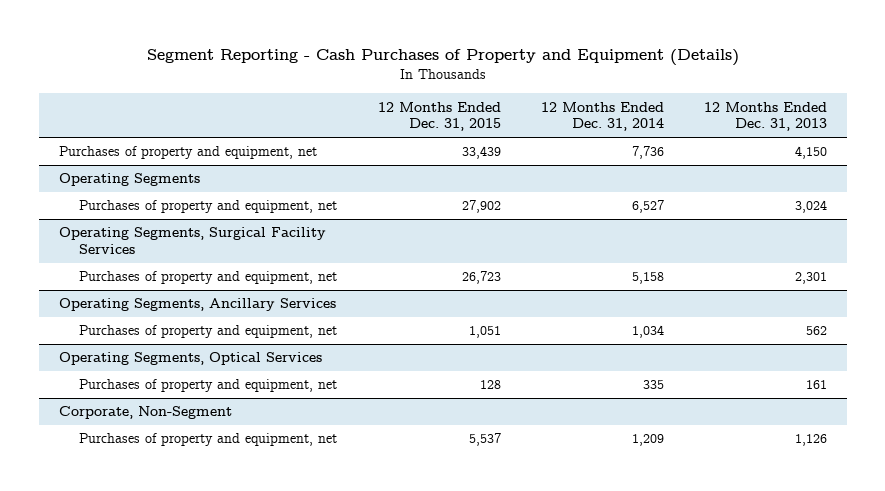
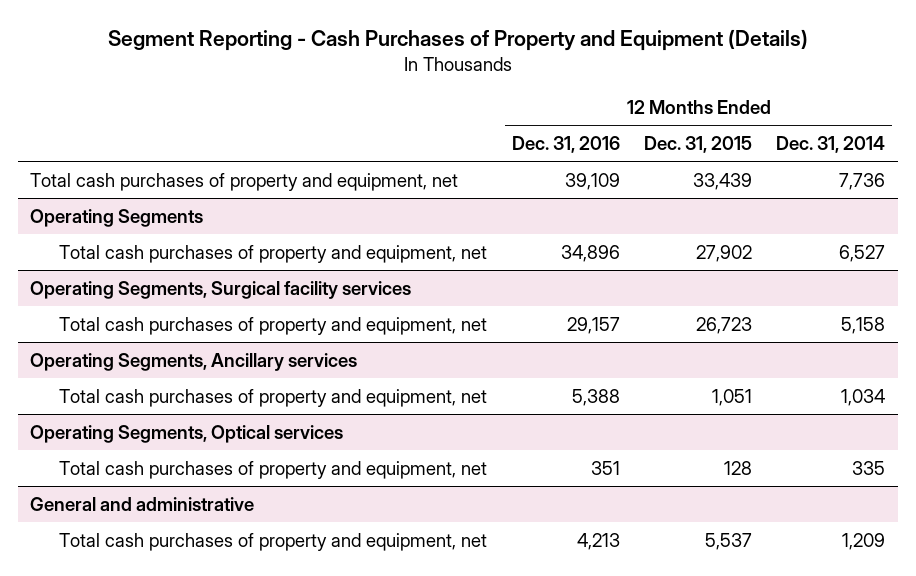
- | 12 Months Ended Dec. 31, 2015 | 12 Months Ended Dec. 31, 2014 | 12 Months Ended Dec. 31, 2013
+ | 12 Months Ended Dec. 31, 2016 | 12 Months Ended Dec. 31, 2015 | 12 Months Ended Dec. 31, 2014
- Purchases of property and equipment, net | 33,439 | 7,736 | 4,150
+ Total cash purchases of property and equipment, net | 39,109 | 33,439 | 7,736
@ Operating Segments
- Purchases of property and equipment, net | 27,902 | 6,527 | 3,024
- Operating Segments, Surgical Facility Services
- Purchases of property and equipment, net | 26,723 | 5,158 | 2,301
- Operating Segments, Ancillary Services
- Purchases of property and equipment, net | 1,051 | 1,034 | 562
- Operating Segments, Optical Services
- Purchases of property and equipment, net | 128 | 335 | 161
- Corporate, Non-Segment
- Purchases of property and equipment, net | 5,537 | 1,209 | 1,126
@ Operating Segments
+ Total cash purchases of property and equipment, net | 34,896 | 27,902 | 6,527
+ Operating Segments, Surgical facility services
+ Total cash purchases of property and equipment, net | 29,157 | 26,723 | 5,158
+ Operating Segments, Ancillary services
+ Total cash purchases of property and equipment, net | 5,388 | 1,051 | 1,034
+ Operating Segments, Optical services
+ Total cash purchases of property and equipment, net | 351 | 128 | 335
+ General and administrative
+ Total cash purchases of property and equipment, net | 4,213 | 5,537 | 1,209

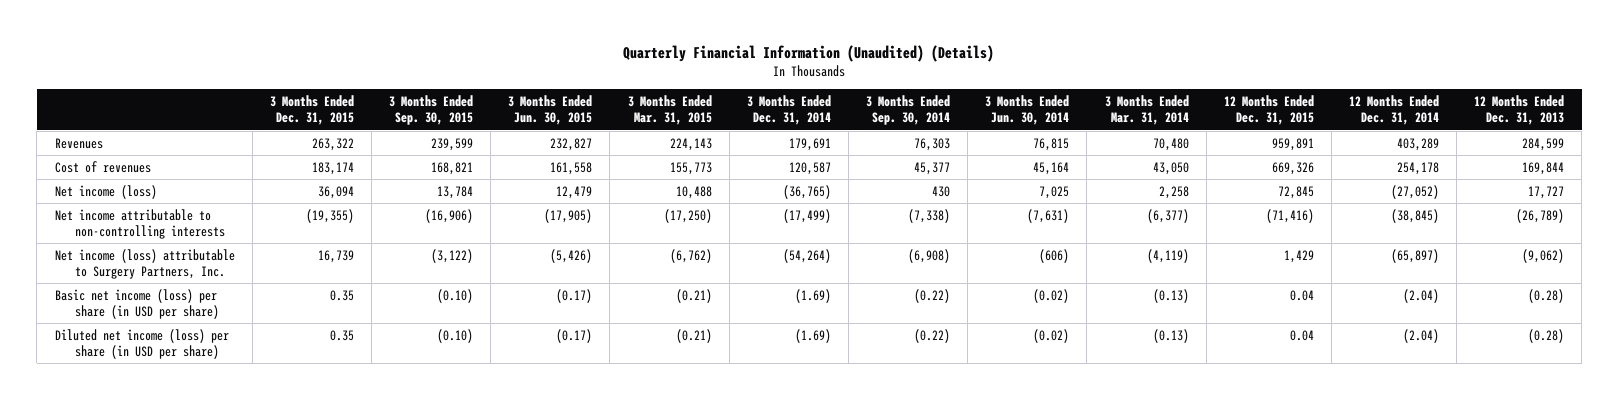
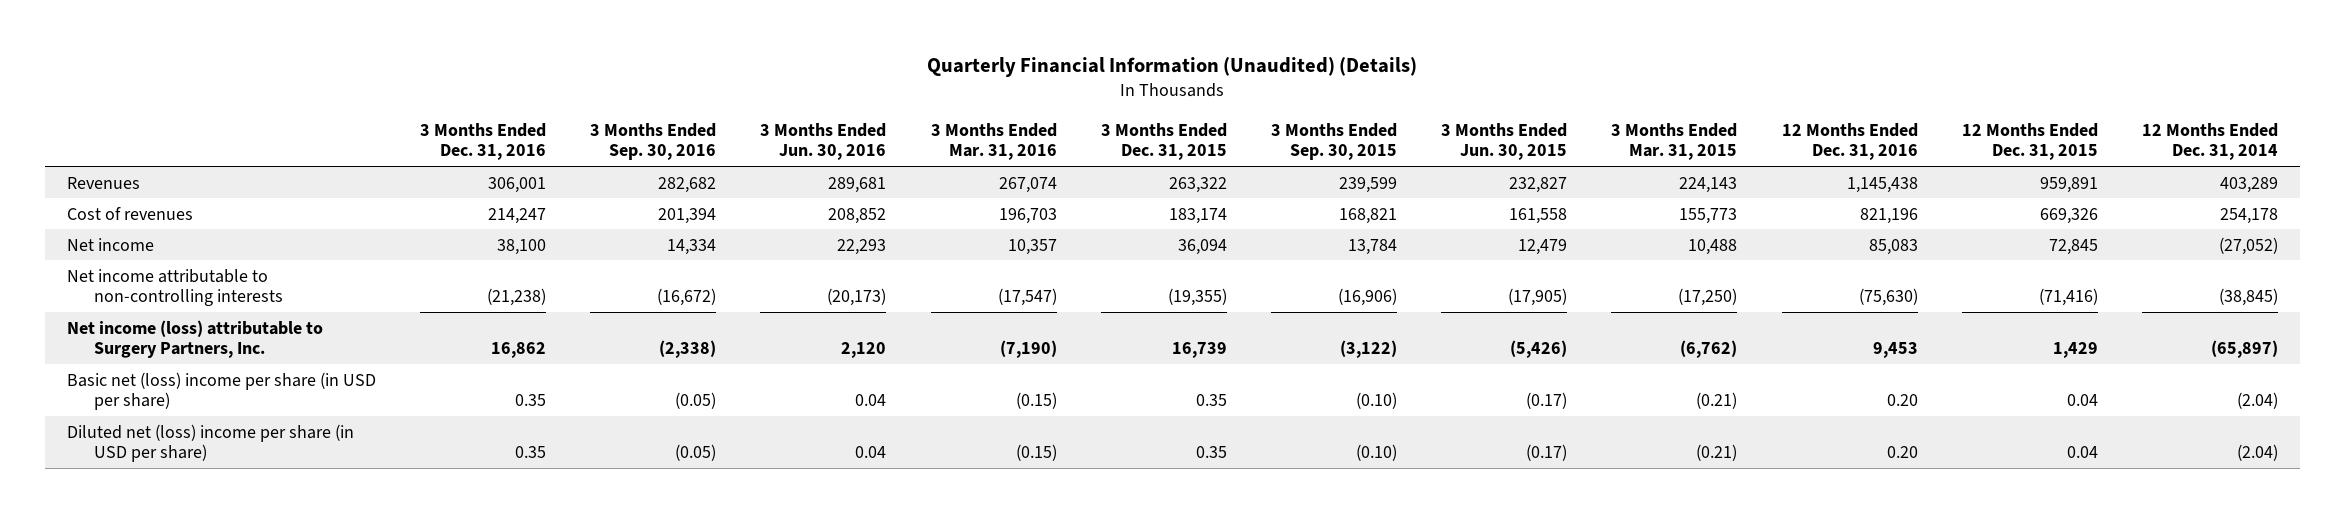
- | 3 Months Ended Dec. 31, 2015 | 3 Months Ended Sep. 30, 2015 | 3 Months Ended Jun. 30, 2015 | 3 Months Ended Mar. 31, 2015 | 3 Months Ended Dec. 31, 2014 | 3 Months Ended Sep. 30, 2014 | 3 Months Ended Jun. 30, 2014 | 3 Months Ended Mar. 31, 2014 | 12 Months Ended Dec. 31, 2015 | 12 Months Ended Dec. 31, 2014 | 12 Months Ended Dec. 31, 2013
+ | 3 Months Ended Dec. 31, 2016 | 3 Months Ended Sep. 30, 2016 | 3 Months Ended Jun. 30, 2016 | 3 Months Ended Mar. 31, 2016 | 3 Months Ended Dec. 31, 2015 | 3 Months Ended Sep. 30, 2015 | 3 Months Ended Jun. 30, 2015 | 3 Months Ended Mar. 31, 2015 | 12 Months Ended Dec. 31, 2016 | 12 Months Ended Dec. 31, 2015 | 12 Months Ended Dec. 31, 2014
- Net income (loss) | 36,094 | 13,784 | 12,479 | 10,488 | (36,765) | 430 | 7,025 | 2,258 | 72,845 | (27,052) | 17,727
+ Net income | 38,100 | 14,334 | 22,293 | 10,357 | 36,094 | 13,784 | 12,479 | 10,488 | 85,083 | 72,845 | (27,052)
- Basic net income (loss) per share (in USD per share) | 0.35 | (0.10) | (0.17) | (0.21) | (1.69) | (0.22) | (0.02) | (0.13) | 0.04 | (2.04) | (0.28)
- Diluted net income (loss) per share (in USD per share) | 0.35 | (0.10) | (0.17) | (0.21) | (1.69) | (0.22) | (0.02) | (0.13) | 0.04 | (2.04) | (0.28)
+ Basic net (loss) income per share (in USD per share) | 0.35 | (0.05) | 0.04 | (0.15) | 0.35 | (0.10) | (0.17) | (0.21) | 0.20 | 0.04 | (2.04)
+ Diluted net (loss) income per share (in USD per share) | 0.35 | (0.05) | 0.04 | (0.15) | 0.35 | (0.10) | (0.17) | (0.21) | 0.20 | 0.04 | (2.04)

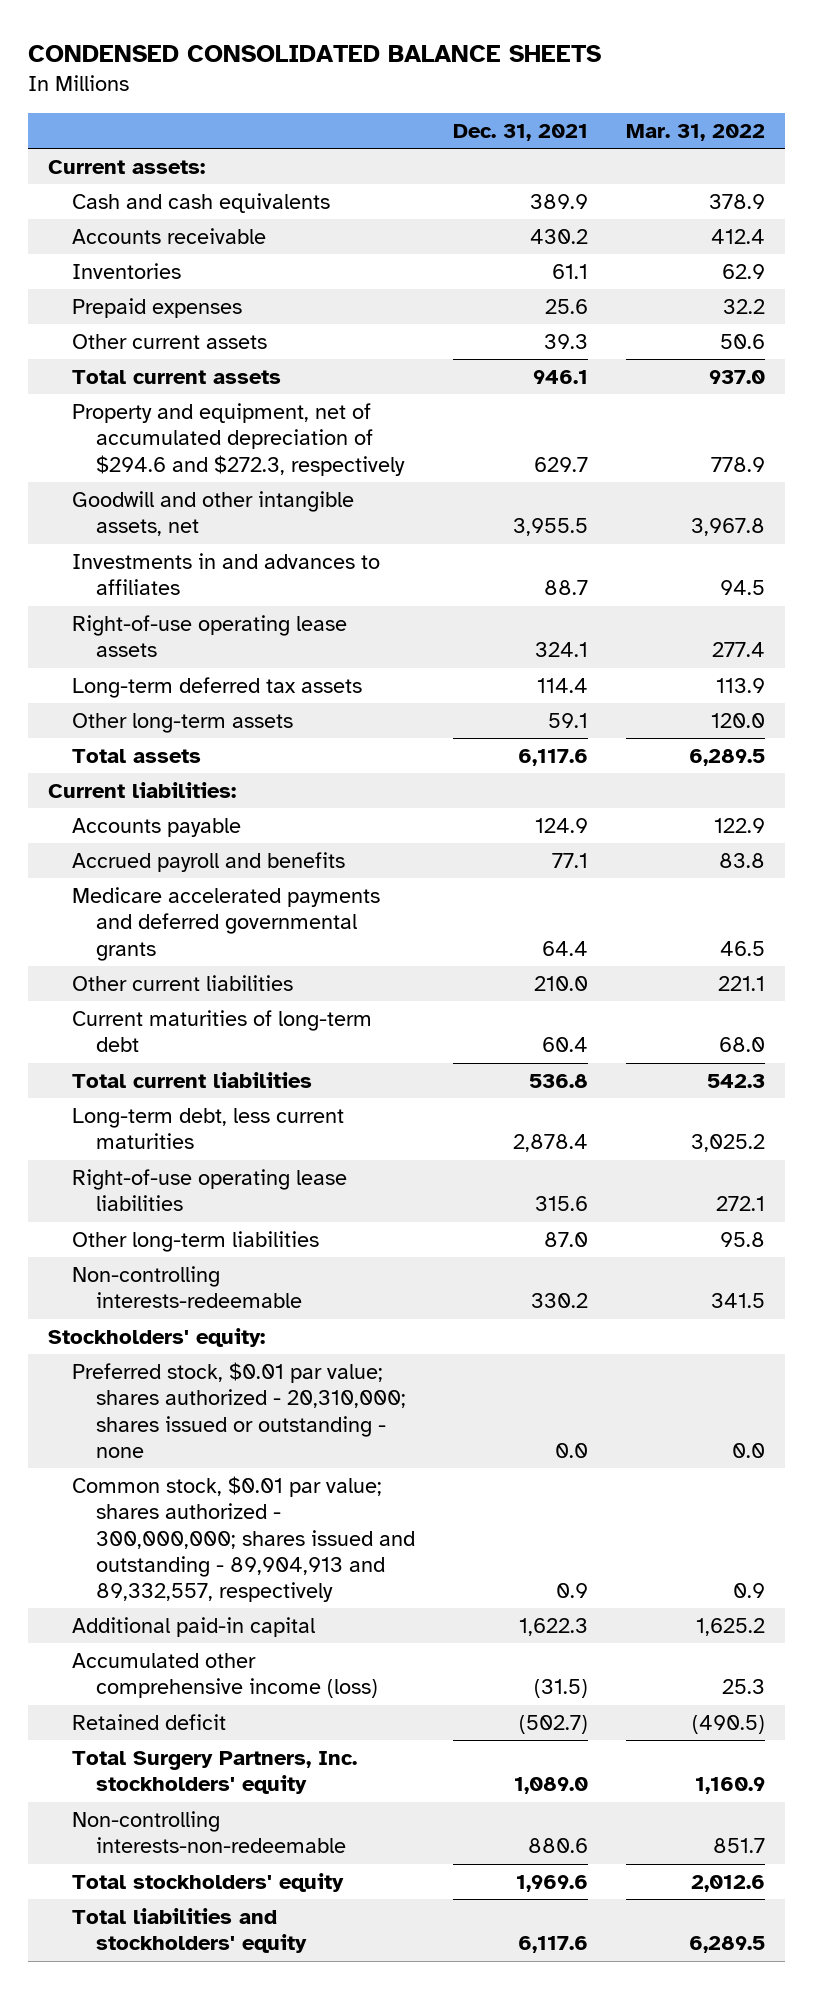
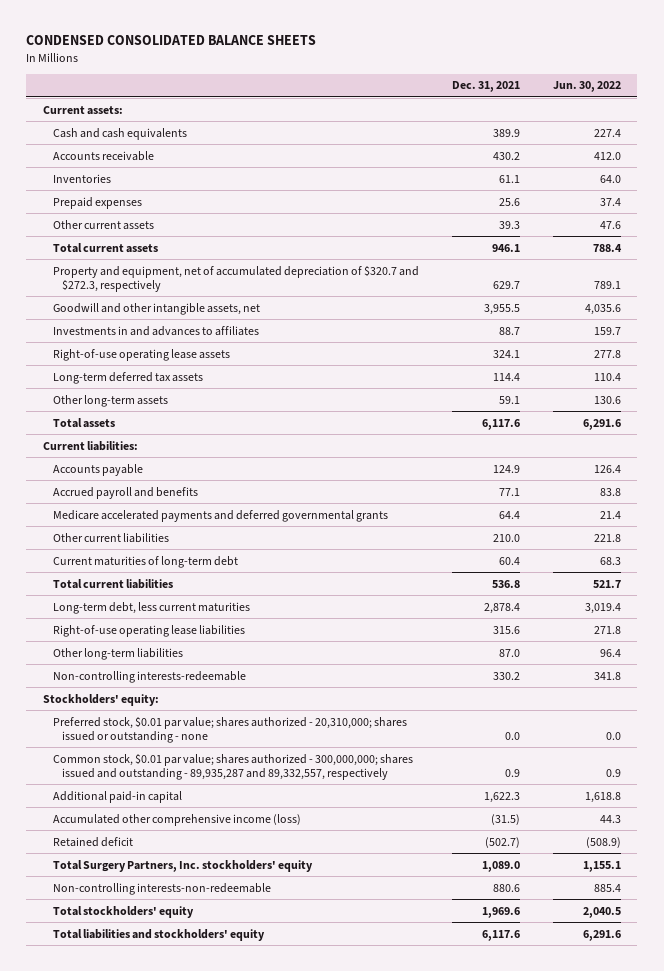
- | Dec. 31, 2021 | Mar. 31, 2022
+ | Dec. 31, 2021 | Jun. 30, 2022
- Property and equipment, net of accumulated depreciation of $294.6 and $272.3, respectively | 629.7 | 778.9
+ Property and equipment, net of accumulated depreciation of $320.7 and $272.3, respectively | 629.7 | 789.1
- Common stock, $0.01 par value; shares authorized - 300,000,000; shares issued and outstanding - 89,904,913 and 89,332,557, respectively | 0.9 | 0.9
+ Common stock, $0.01 par value; shares authorized - 300,000,000; shares issued and outstanding - 89,935,287 and 89,332,557, respectively | 0.9 | 0.9

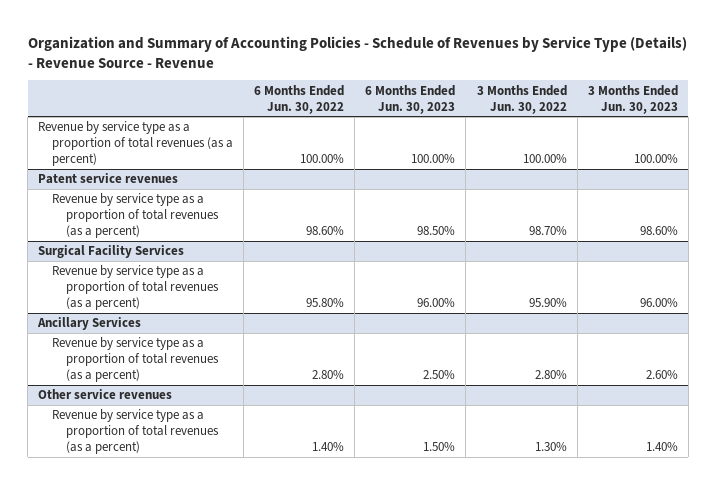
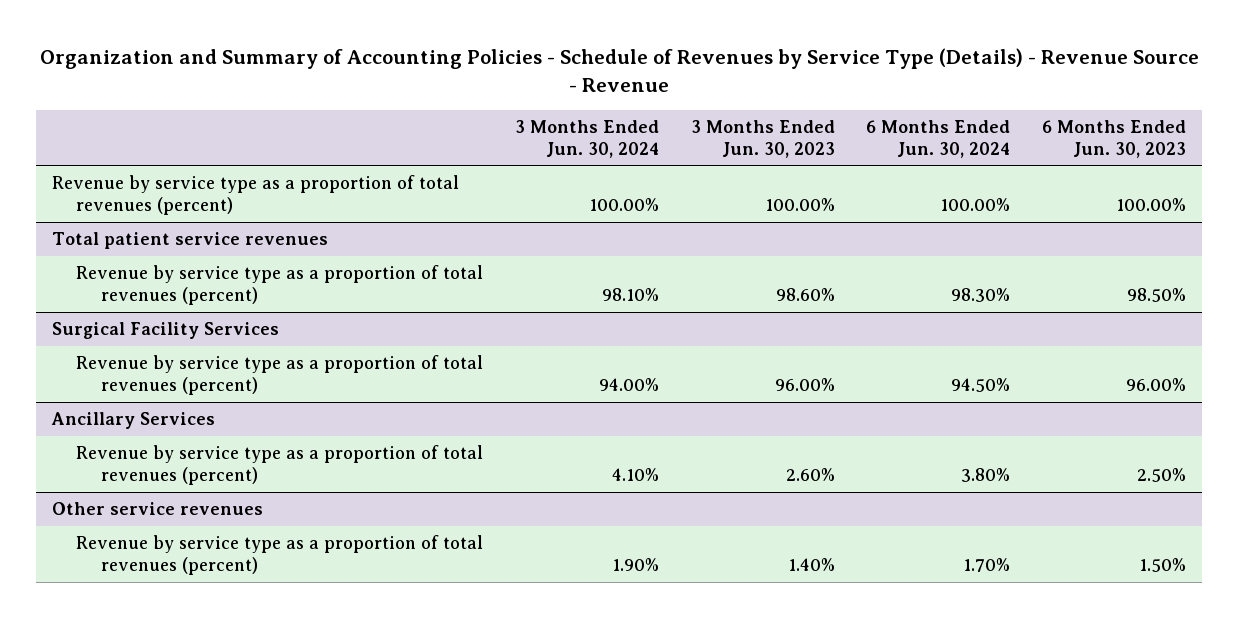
- | 6 Months Ended Jun. 30, 2022 | 6 Months Ended Jun. 30, 2023 | 3 Months Ended Jun. 30, 2022 | 3 Months Ended Jun. 30, 2023
+ | 3 Months Ended Jun. 30, 2024 | 3 Months Ended Jun. 30, 2023 | 6 Months Ended Jun. 30, 2024 | 6 Months Ended Jun. 30, 2023
- Revenue by service type as a proportion of total revenues (as a percent) | 100.00% | 100.00% | 100.00% | 100.00%
- Patent service revenues
- Revenue by service type as a proportion of total revenues (as a percent) | 98.60% | 98.50% | 98.70% | 98.60%
+ Revenue by service type as a proportion of total revenues (percent) | 100.00% | 100.00% | 100.00% | 100.00%
+ Total patient service revenues
+ Revenue by service type as a proportion of total revenues (percent) | 98.10% | 98.60% | 98.30% | 98.50%
@ Surgical Facility Services
- Revenue by service type as a proportion of total revenues (as a percent) | 95.80% | 96.00% | 95.90% | 96.00%
+ Revenue by service type as a proportion of total revenues (percent) | 94.00% | 96.00% | 94.50% | 96.00%
@ Ancillary Services
- Revenue by service type as a proportion of total revenues (as a percent) | 2.80% | 2.50% | 2.80% | 2.60%
+ Revenue by service type as a proportion of total revenues (percent) | 4.10% | 2.60% | 3.80% | 2.50%
@ Other service revenues
- Revenue by service type as a proportion of total revenues (as a percent) | 1.40% | 1.50% | 1.30% | 1.40%
+ Revenue by service type as a proportion of total revenues (percent) | 1.90% | 1.40% | 1.70% | 1.50%

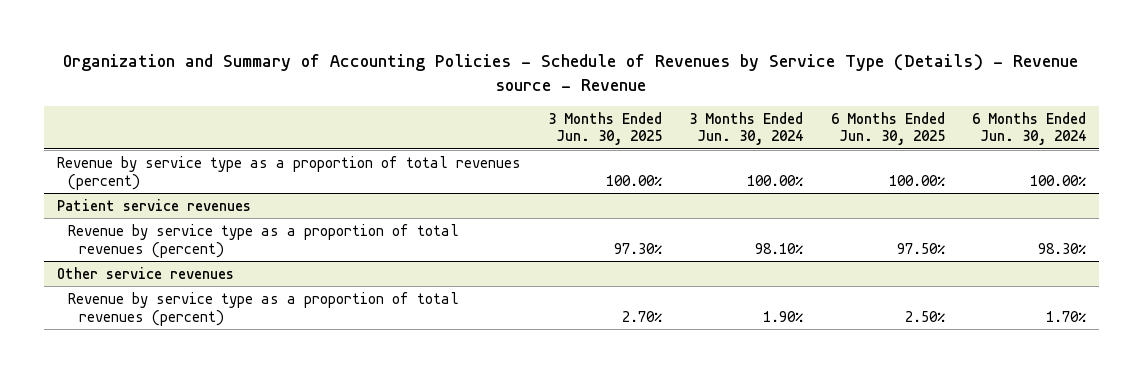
- Organization and Summary of Accounting Policies - Schedule of Revenues by Service Type (Details) - Revenue Source - Revenue
+ Organization and Summary of Accounting Policies - Schedule of Revenues by Service Type (Details) - Revenue source - Revenue
- | 3 Months Ended Jun. 30, 2024 | 3 Months Ended Jun. 30, 2023 | 6 Months Ended Jun. 30, 2024 | 6 Months Ended Jun. 30, 2023
+ | 3 Months Ended Jun. 30, 2025 | 3 Months Ended Jun. 30, 2024 | 6 Months Ended Jun. 30, 2025 | 6 Months Ended Jun. 30, 2024
- Total patient service revenues
+ Patient service revenues
- Surgical Facility Services
- Revenue by service type as a proportion of total revenues (percent) | 94.00% | 96.00% | 94.50% | 96.00%
- Ancillary Services
- Revenue by service type as a proportion of total revenues (percent) | 4.10% | 2.60% | 3.80% | 2.50%

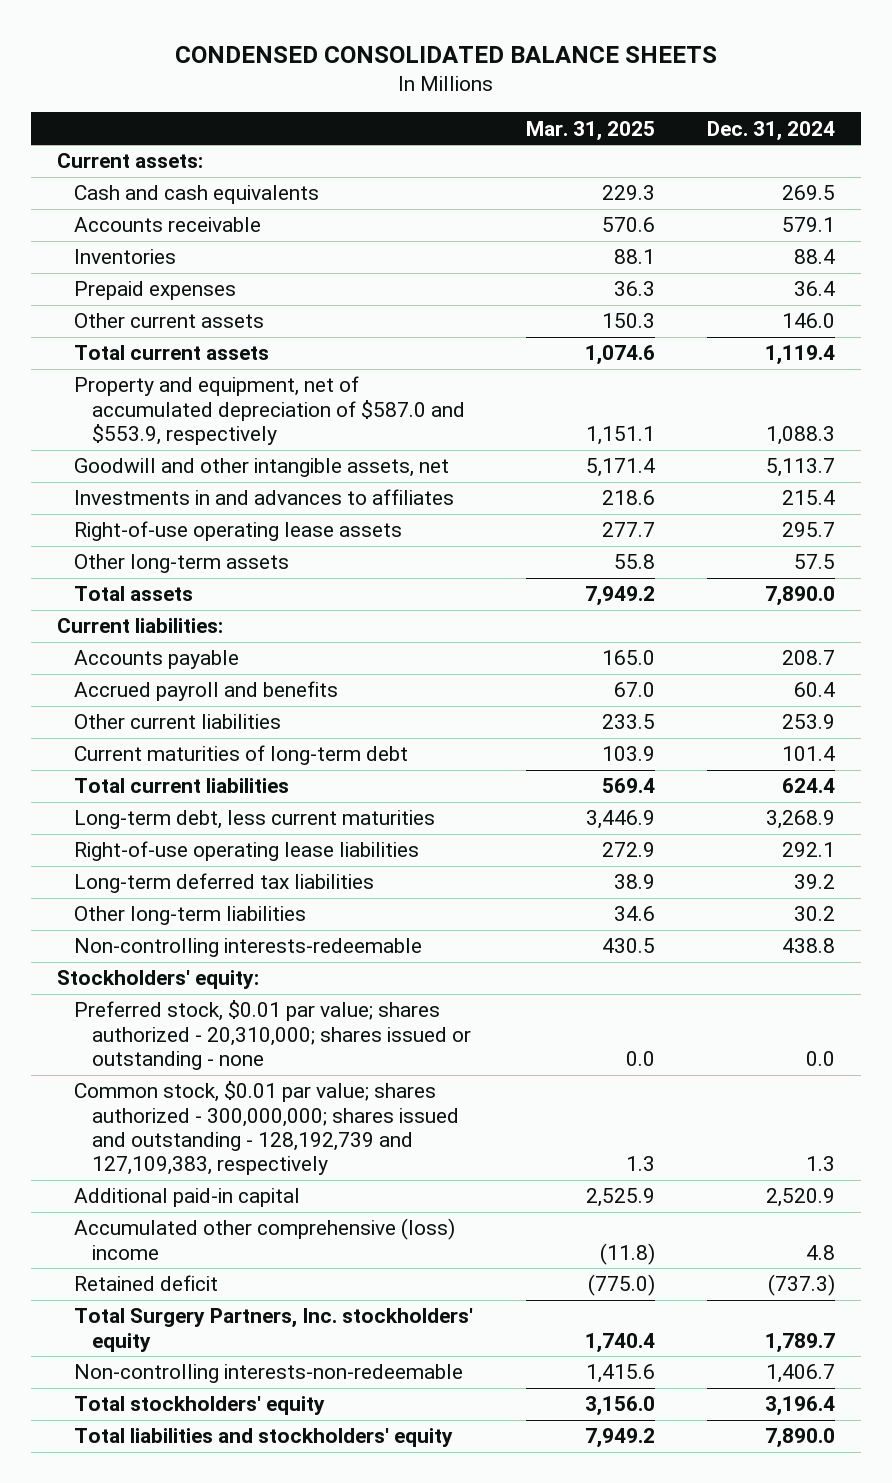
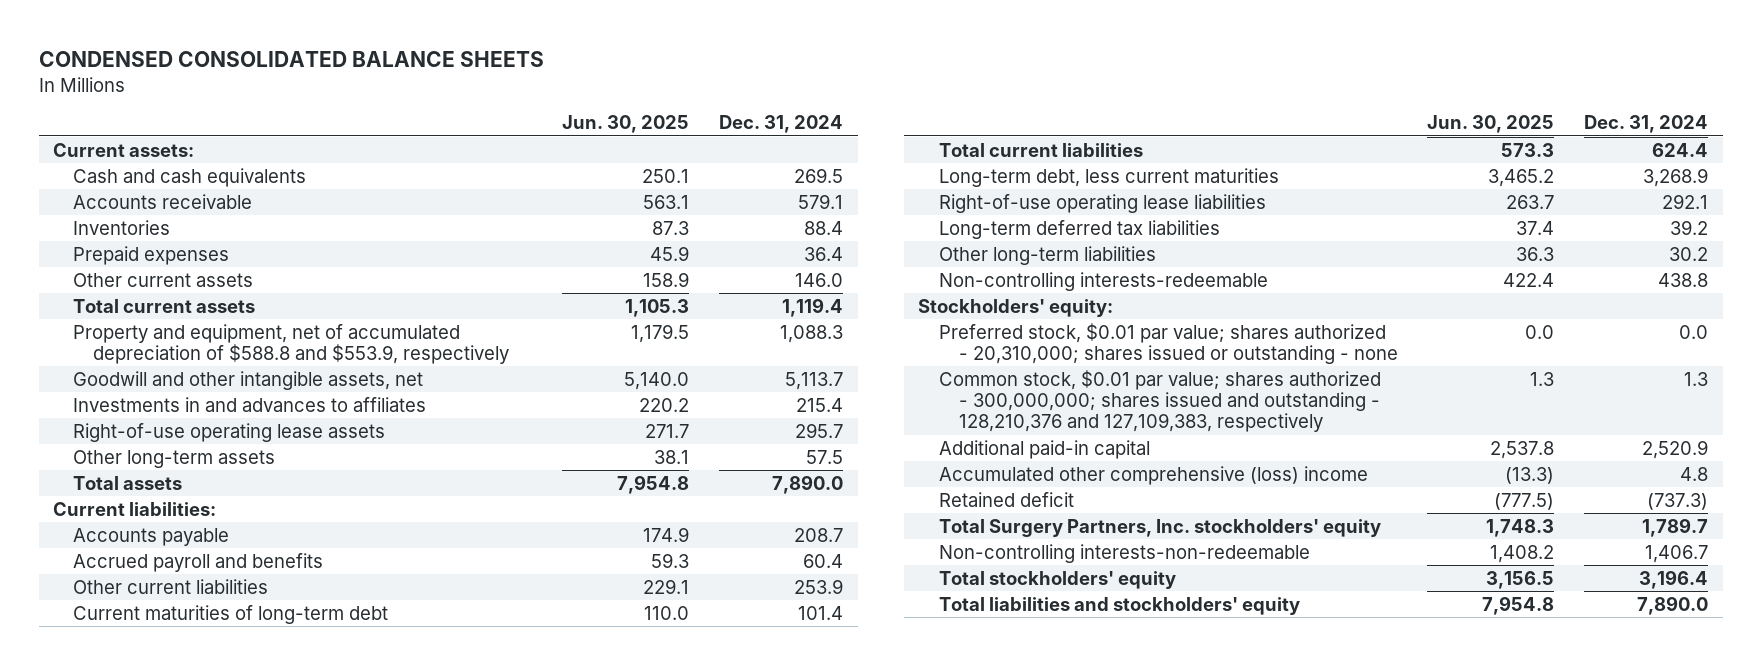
- | Mar. 31, 2025 | Dec. 31, 2024
+ | Jun. 30, 2025 | Dec. 31, 2024
- Property and equipment, net of accumulated depreciation of $587.0 and $553.9, respectively | 1,151.1 | 1,088.3
+ Property and equipment, net of accumulated depreciation of $588.8 and $553.9, respectively | 1,179.5 | 1,088.3
- Common stock, $0.01 par value; shares authorized - 300,000,000; shares issued and outstanding - 128,192,739 and 127,109,383, respectively | 1.3 | 1.3
+ Common stock, $0.01 par value; shares authorized - 300,000,000; shares issued and outstanding - 128,210,376 and 127,109,383, respectively | 1.3 | 1.3

